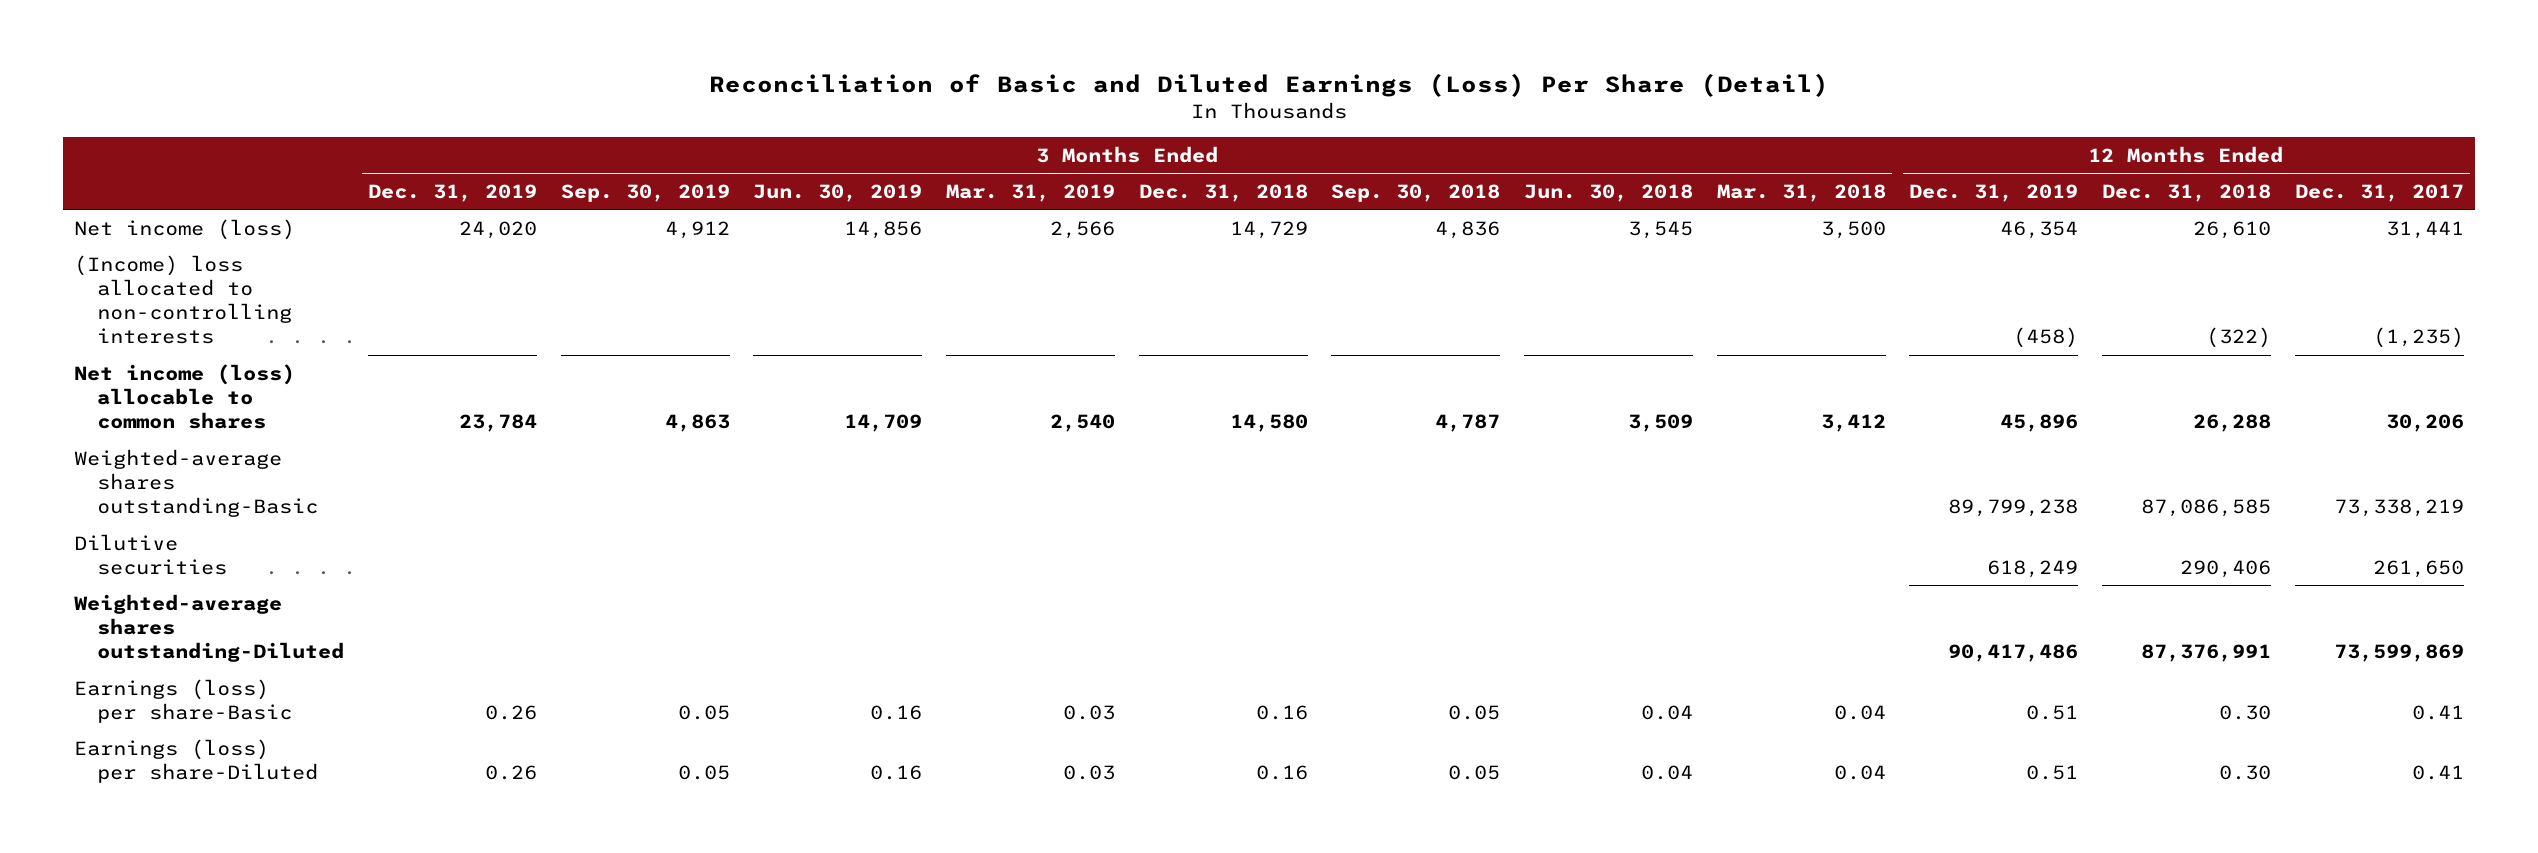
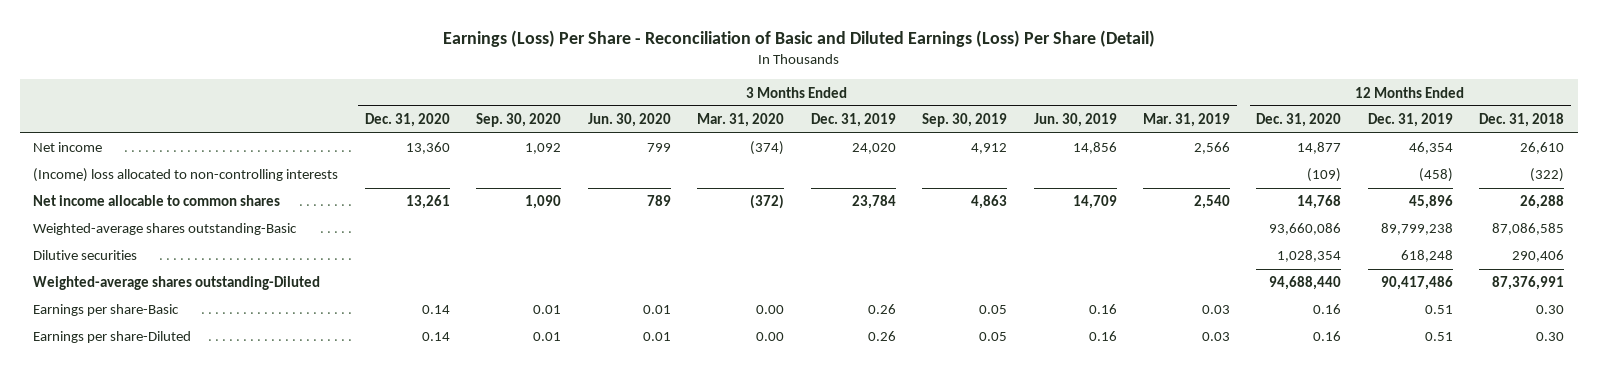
- Reconciliation of Basic and Diluted Earnings (Loss) Per Share (Detail)
+ Earnings (Loss) Per Share - Reconciliation of Basic and Diluted Earnings (Loss) Per Share (Detail)
- | 3 Months Ended Dec. 31, 2019 | 3 Months Ended Sep. 30, 2019 | 3 Months Ended Jun. 30, 2019 | 3 Months Ended Mar. 31, 2019 | 3 Months Ended Dec. 31, 2018 | 3 Months Ended Sep. 30, 2018 | 3 Months Ended Jun. 30, 2018 | 3 Months Ended Mar. 31, 2018 | 12 Months Ended Dec. 31, 2019 | 12 Months Ended Dec. 31, 2018 | 12 Months Ended Dec. 31, 2017
+ | 3 Months Ended Dec. 31, 2020 | 3 Months Ended Sep. 30, 2020 | 3 Months Ended Jun. 30, 2020 | 3 Months Ended Mar. 31, 2020 | 3 Months Ended Dec. 31, 2019 | 3 Months Ended Sep. 30, 2019 | 3 Months Ended Jun. 30, 2019 | 3 Months Ended Mar. 31, 2019 | 12 Months Ended Dec. 31, 2020 | 12 Months Ended Dec. 31, 2019 | 12 Months Ended Dec. 31, 2018
- Net income (loss) | 24,020 | 4,912 | 14,856 | 2,566 | 14,729 | 4,836 | 3,545 | 3,500 | 46,354 | 26,610 | 31,441
+ Net income | 13,360 | 1,092 | 799 | (374) | 24,020 | 4,912 | 14,856 | 2,566 | 14,877 | 46,354 | 26,610
- Net income (loss) allocable to common shares | 23,784 | 4,863 | 14,709 | 2,540 | 14,580 | 4,787 | 3,509 | 3,412 | 45,896 | 26,288 | 30,206
+ Net income allocable to common shares | 13,261 | 1,090 | 789 | (372) | 23,784 | 4,863 | 14,709 | 2,540 | 14,768 | 45,896 | 26,288
- Dilutive securities | | | | | | | | | 618,249 | 290,406 | 261,650
+ Dilutive securities | | | | | | | | | 1,028,354 | 618,248 | 290,406
- Earnings (loss) per share-Basic | 0.26 | 0.05 | 0.16 | 0.03 | 0.16 | 0.05 | 0.04 | 0.04 | 0.51 | 0.30 | 0.41
- Earnings (loss) per share-Diluted | 0.26 | 0.05 | 0.16 | 0.03 | 0.16 | 0.05 | 0.04 | 0.04 | 0.51 | 0.30 | 0.41
+ Earnings per share-Basic | 0.14 | 0.01 | 0.01 | 0.00 | 0.26 | 0.05 | 0.16 | 0.03 | 0.16 | 0.51 | 0.30
+ Earnings per share-Diluted | 0.14 | 0.01 | 0.01 | 0.00 | 0.26 | 0.05 | 0.16 | 0.03 | 0.16 | 0.51 | 0.30

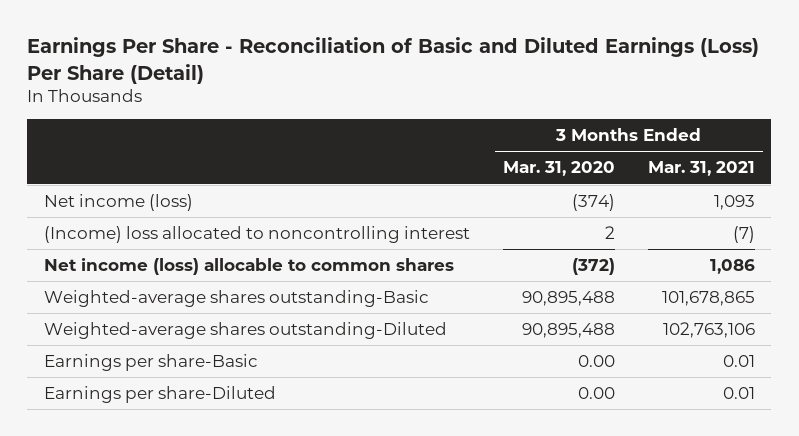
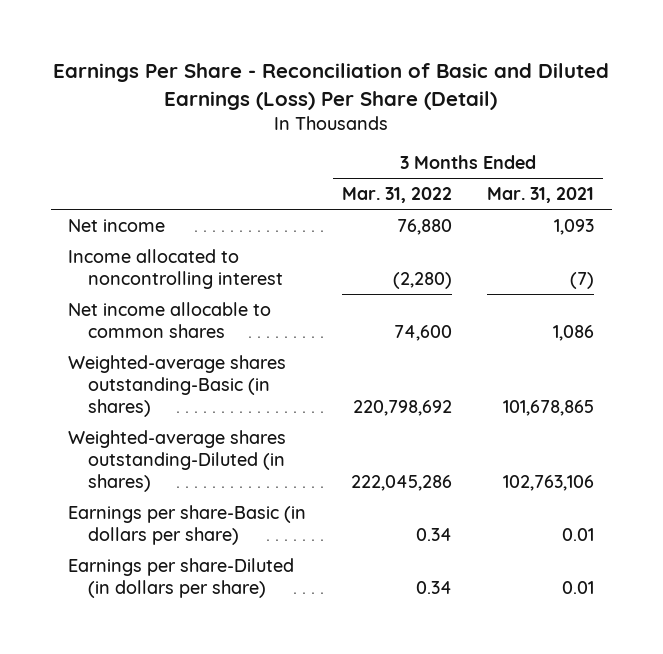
- | 3 Months Ended Mar. 31, 2020 | 3 Months Ended Mar. 31, 2021
+ | 3 Months Ended Mar. 31, 2022 | 3 Months Ended Mar. 31, 2021
- Net income (loss) | (374) | 1,093
- (Income) loss allocated to noncontrolling interest | 2 | (7)
- Net income (loss) allocable to common shares | (372) | 1,086
- Weighted-average shares outstanding-Basic | 90,895,488 | 101,678,865
- Weighted-average shares outstanding-Diluted | 90,895,488 | 102,763,106
- Earnings per share-Basic | 0.00 | 0.01
- Earnings per share-Diluted | 0.00 | 0.01
+ Net income | 76,880 | 1,093
+ Income allocated to noncontrolling interest | (2,280) | (7)
+ Net income allocable to common shares | 74,600 | 1,086
+ Weighted-average shares outstanding-Basic (in shares) | 220,798,692 | 101,678,865
+ Weighted-average shares outstanding-Diluted (in shares) | 222,045,286 | 102,763,106
+ Earnings per share-Basic (in dollars per share) | 0.34 | 0.01
+ Earnings per share-Diluted (in dollars per share) | 0.34 | 0.01

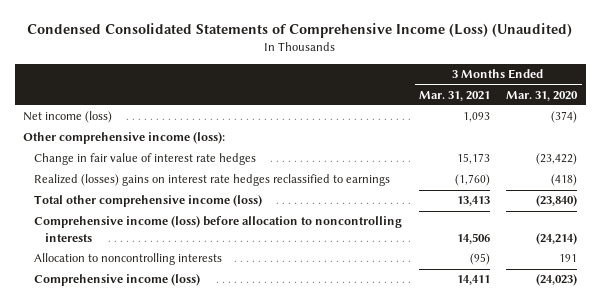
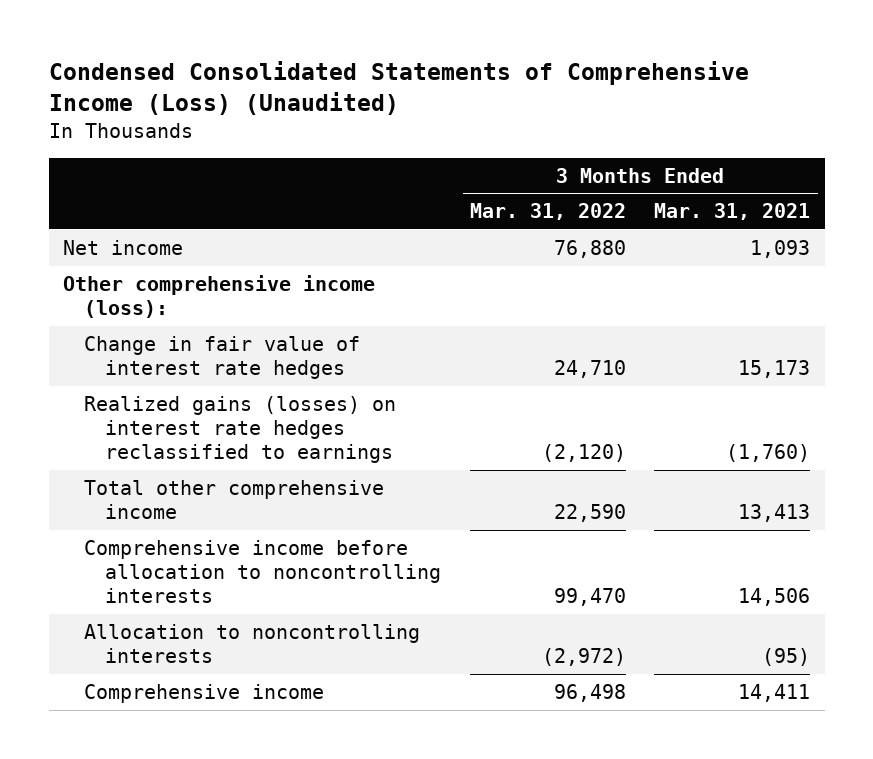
- | 3 Months Ended Mar. 31, 2021 | 3 Months Ended Mar. 31, 2020
+ | 3 Months Ended Mar. 31, 2022 | 3 Months Ended Mar. 31, 2021
- Net income (loss) | 1,093 | (374)
+ Net income | 76,880 | 1,093
- Realized (losses) gains on interest rate hedges reclassified to earnings | (1,760) | (418)
- Total other comprehensive income (loss) | 13,413 | (23,840)
- Comprehensive income (loss) before allocation to noncontrolling interests | 14,506 | (24,214)
+ Realized gains (losses) on interest rate hedges reclassified to earnings | (2,120) | (1,760)
+ Total other comprehensive income | 22,590 | 13,413
+ Comprehensive income before allocation to noncontrolling interests | 99,470 | 14,506
- Comprehensive income (loss) | 14,411 | (24,023)
+ Comprehensive income | 96,498 | 14,411

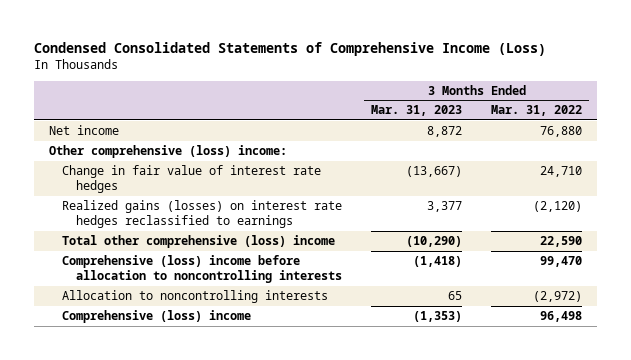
- Condensed Consolidated Statements of Comprehensive Income (Loss) (Unaudited)
+ Condensed Consolidated Statements of Comprehensive Income (Loss)
- | 3 Months Ended Mar. 31, 2022 | 3 Months Ended Mar. 31, 2021
+ | 3 Months Ended Mar. 31, 2023 | 3 Months Ended Mar. 31, 2022
- Other comprehensive income (loss):
+ Other comprehensive (loss) income:
- Total other comprehensive income | 22,590 | 13,413
- Comprehensive income before allocation to noncontrolling interests | 99,470 | 14,506
+ Total other comprehensive (loss) income | (10,290) | 22,590
+ Comprehensive (loss) income before allocation to noncontrolling interests | (1,418) | 99,470
- Comprehensive income | 96,498 | 14,411
+ Comprehensive (loss) income | (1,353) | 96,498

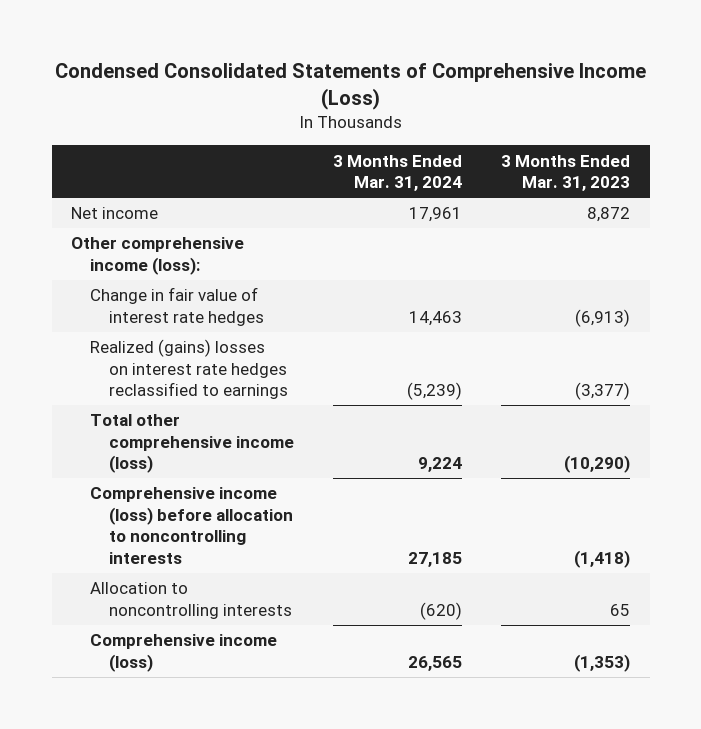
- | 3 Months Ended Mar. 31, 2023 | 3 Months Ended Mar. 31, 2022
+ | 3 Months Ended Mar. 31, 2024 | 3 Months Ended Mar. 31, 2023
- Other comprehensive (loss) income:
- Change in fair value of interest rate hedges | (13,667) | 24,710
- Realized gains (losses) on interest rate hedges reclassified to earnings | 3,377 | (2,120)
- Total other comprehensive (loss) income | (10,290) | 22,590
- Comprehensive (loss) income before allocation to noncontrolling interests | (1,418) | 99,470
+ Other comprehensive income (loss):
+ Change in fair value of interest rate hedges | 14,463 | (6,913)
+ Realized (gains) losses on interest rate hedges reclassified to earnings | (5,239) | (3,377)
+ Total other comprehensive income (loss) | 9,224 | (10,290)
+ Comprehensive income (loss) before allocation to noncontrolling interests | 27,185 | (1,418)
- Comprehensive (loss) income | (1,353) | 96,498
+ Comprehensive income (loss) | 26,565 | (1,353)

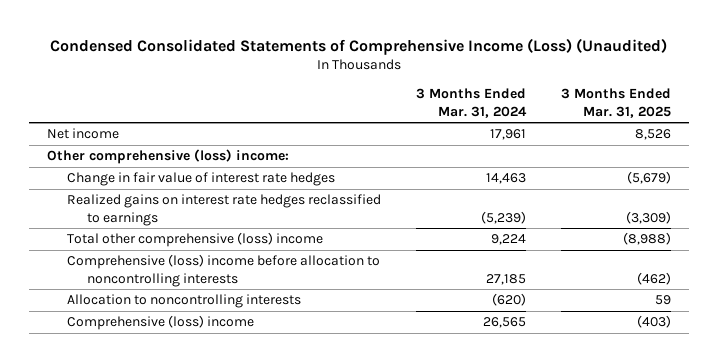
- Condensed Consolidated Statements of Comprehensive Income (Loss)
+ Condensed Consolidated Statements of Comprehensive Income (Loss) (Unaudited)
- | 3 Months Ended Mar. 31, 2024 | 3 Months Ended Mar. 31, 2023
+ | 3 Months Ended Mar. 31, 2024 | 3 Months Ended Mar. 31, 2025
- Other comprehensive income (loss):
+ Other comprehensive (loss) income:
- Realized (gains) losses on interest rate hedges reclassified to earnings | (5,239) | (3,377)
- Total other comprehensive income (loss) | 9,224 | (10,290)
- Comprehensive income (loss) before allocation to noncontrolling interests | 27,185 | (1,418)
+ Realized gains on interest rate hedges reclassified to earnings | (5,239) | (3,309)
+ Total other comprehensive (loss) income | 9,224 | (8,988)
+ Comprehensive (loss) income before allocation to noncontrolling interests | 27,185 | (462)
- Comprehensive income (loss) | 26,565 | (1,353)
+ Comprehensive (loss) income | 26,565 | (403)

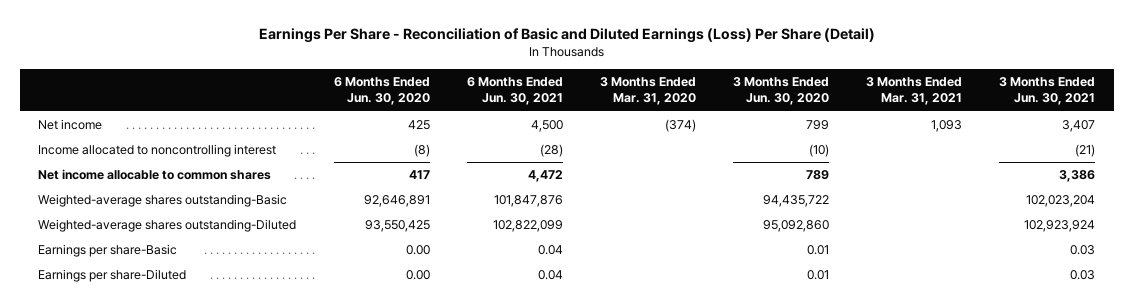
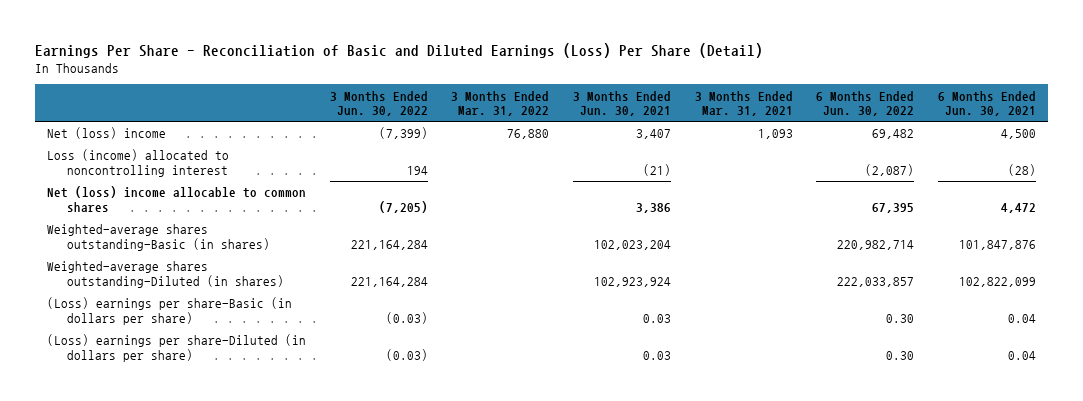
- | 6 Months Ended Jun. 30, 2020 | 6 Months Ended Jun. 30, 2021 | 3 Months Ended Mar. 31, 2020 | 3 Months Ended Jun. 30, 2020 | 3 Months Ended Mar. 31, 2021 | 3 Months Ended Jun. 30, 2021
+ | 3 Months Ended Jun. 30, 2022 | 3 Months Ended Mar. 31, 2022 | 3 Months Ended Jun. 30, 2021 | 3 Months Ended Mar. 31, 2021 | 6 Months Ended Jun. 30, 2022 | 6 Months Ended Jun. 30, 2021
- Net income | 425 | 4,500 | (374) | 799 | 1,093 | 3,407
- Income allocated to noncontrolling interest | (8) | (28) | | (10) | | (21)
- Net income allocable to common shares | 417 | 4,472 | | 789 | | 3,386
- Weighted-average shares outstanding-Basic | 92,646,891 | 101,847,876 | | 94,435,722 | | 102,023,204
- Weighted-average shares outstanding-Diluted | 93,550,425 | 102,822,099 | | 95,092,860 | | 102,923,924
- Earnings per share-Basic | 0.00 | 0.04 | | 0.01 | | 0.03
- Earnings per share-Diluted | 0.00 | 0.04 | | 0.01 | | 0.03
+ Net (loss) income | (7,399) | 76,880 | 3,407 | 1,093 | 69,482 | 4,500
+ Loss (income) allocated to noncontrolling interest | 194 | | (21) | | (2,087) | (28)
+ Net (loss) income allocable to common shares | (7,205) | | 3,386 | | 67,395 | 4,472
+ Weighted-average shares outstanding-Basic (in shares) | 221,164,284 | | 102,023,204 | | 220,982,714 | 101,847,876
+ Weighted-average shares outstanding-Diluted (in shares) | 221,164,284 | | 102,923,924 | | 222,033,857 | 102,822,099
+ (Loss) earnings per share-Basic (in dollars per share) | (0.03) | | 0.03 | | 0.30 | 0.04
+ (Loss) earnings per share-Diluted (in dollars per share) | (0.03) | | 0.03 | | 0.30 | 0.04

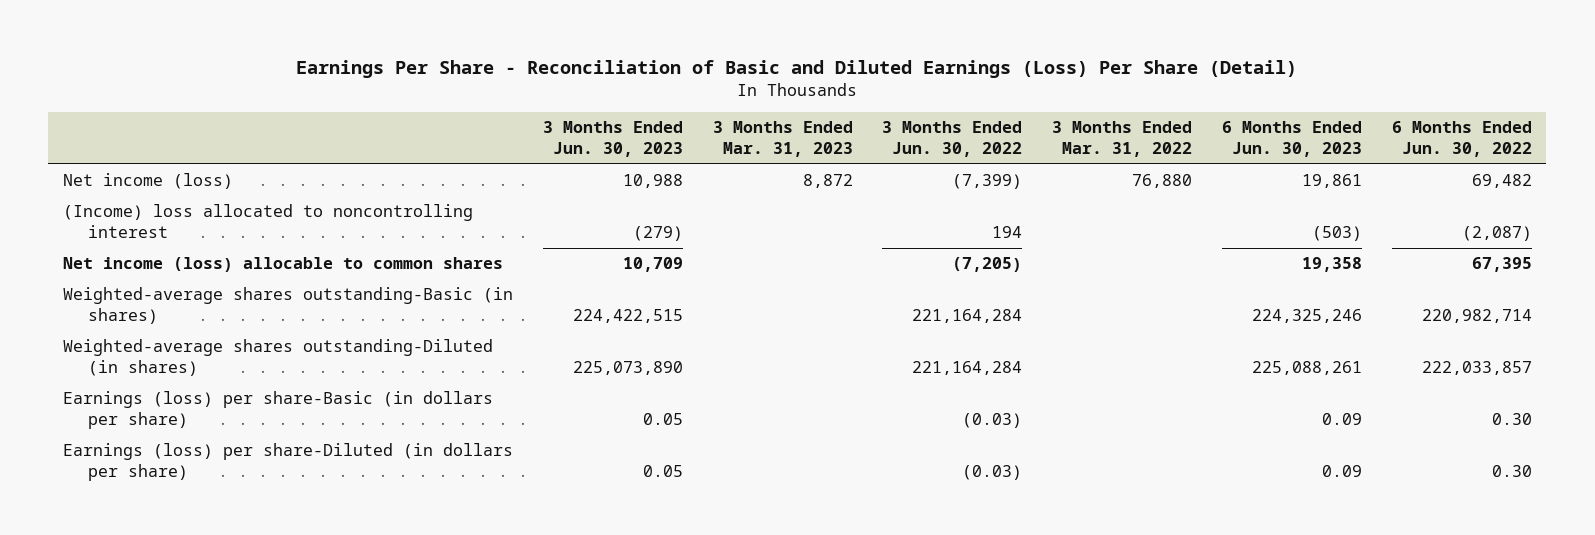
- | 3 Months Ended Jun. 30, 2022 | 3 Months Ended Mar. 31, 2022 | 3 Months Ended Jun. 30, 2021 | 3 Months Ended Mar. 31, 2021 | 6 Months Ended Jun. 30, 2022 | 6 Months Ended Jun. 30, 2021
+ | 3 Months Ended Jun. 30, 2023 | 3 Months Ended Mar. 31, 2023 | 3 Months Ended Jun. 30, 2022 | 3 Months Ended Mar. 31, 2022 | 6 Months Ended Jun. 30, 2023 | 6 Months Ended Jun. 30, 2022
- Net (loss) income | (7,399) | 76,880 | 3,407 | 1,093 | 69,482 | 4,500
- Loss (income) allocated to noncontrolling interest | 194 | | (21) | | (2,087) | (28)
- Net (loss) income allocable to common shares | (7,205) | | 3,386 | | 67,395 | 4,472
+ Net income (loss) | 10,988 | 8,872 | (7,399) | 76,880 | 19,861 | 69,482
+ (Income) loss allocated to noncontrolling interest | (279) | | 194 | | (503) | (2,087)
+ Net income (loss) allocable to common shares | 10,709 | | (7,205) | | 19,358 | 67,395
- (Loss) earnings per share-Basic (in dollars per share) | (0.03) | | 0.03 | | 0.30 | 0.04
- (Loss) earnings per share-Diluted (in dollars per share) | (0.03) | | 0.03 | | 0.30 | 0.04
+ Earnings (loss) per share-Basic (in dollars per share) | 0.05 | | (0.03) | | 0.09 | 0.30
+ Earnings (loss) per share-Diluted (in dollars per share) | 0.05 | | (0.03) | | 0.09 | 0.30

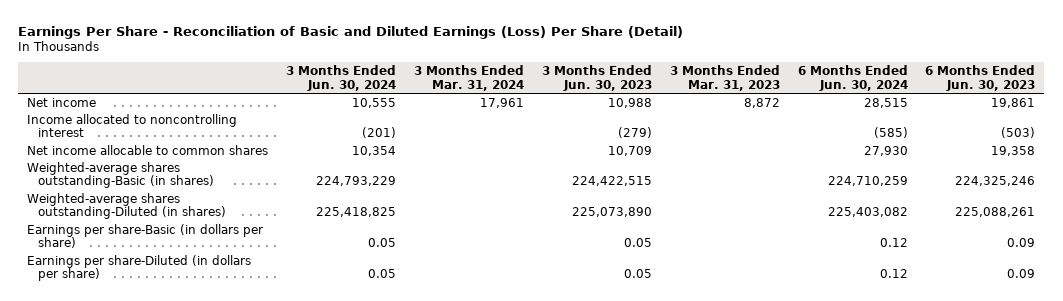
- | 3 Months Ended Jun. 30, 2023 | 3 Months Ended Mar. 31, 2023 | 3 Months Ended Jun. 30, 2022 | 3 Months Ended Mar. 31, 2022 | 6 Months Ended Jun. 30, 2023 | 6 Months Ended Jun. 30, 2022
+ | 3 Months Ended Jun. 30, 2024 | 3 Months Ended Mar. 31, 2024 | 3 Months Ended Jun. 30, 2023 | 3 Months Ended Mar. 31, 2023 | 6 Months Ended Jun. 30, 2024 | 6 Months Ended Jun. 30, 2023
- Net income (loss) | 10,988 | 8,872 | (7,399) | 76,880 | 19,861 | 69,482
- (Income) loss allocated to noncontrolling interest | (279) | | 194 | | (503) | (2,087)
- Net income (loss) allocable to common shares | 10,709 | | (7,205) | | 19,358 | 67,395
+ Net income | 10,555 | 17,961 | 10,988 | 8,872 | 28,515 | 19,861
+ Income allocated to noncontrolling interest | (201) | | (279) | | (585) | (503)
+ Net income allocable to common shares | 10,354 | | 10,709 | | 27,930 | 19,358
- Earnings (loss) per share-Basic (in dollars per share) | 0.05 | | (0.03) | | 0.09 | 0.30
- Earnings (loss) per share-Diluted (in dollars per share) | 0.05 | | (0.03) | | 0.09 | 0.30
+ Earnings per share-Basic (in dollars per share) | 0.05 | | 0.05 | | 0.12 | 0.09
+ Earnings per share-Diluted (in dollars per share) | 0.05 | | 0.05 | | 0.12 | 0.09

